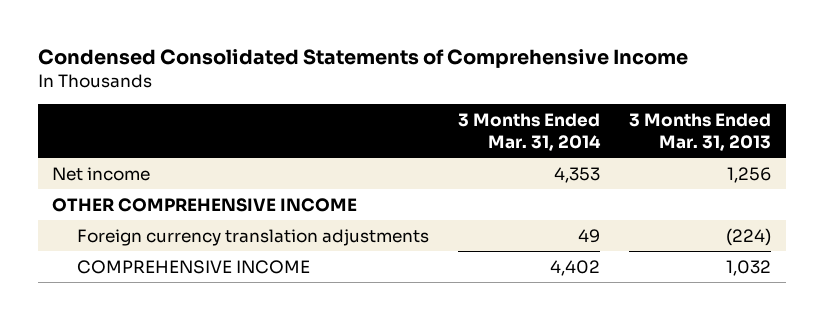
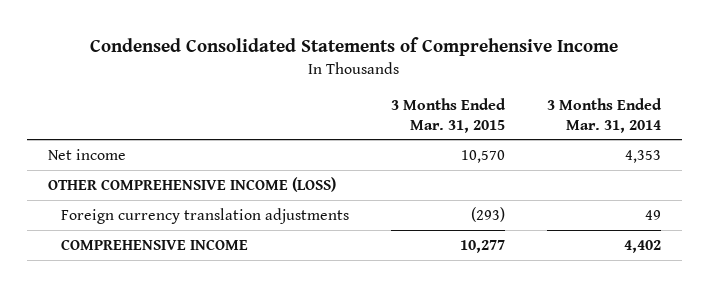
- | 3 Months Ended Mar. 31, 2014 | 3 Months Ended Mar. 31, 2013
+ | 3 Months Ended Mar. 31, 2015 | 3 Months Ended Mar. 31, 2014
- OTHER COMPREHENSIVE INCOME
+ OTHER COMPREHENSIVE INCOME (LOSS)

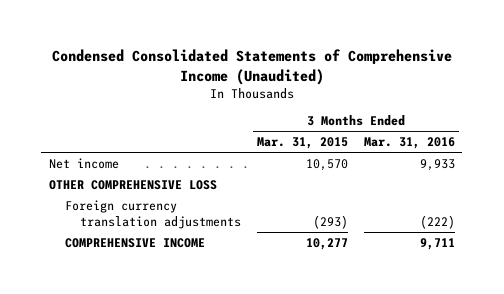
- Condensed Consolidated Statements of Comprehensive Income
+ Condensed Consolidated Statements of Comprehensive Income (Unaudited)
- | 3 Months Ended Mar. 31, 2015 | 3 Months Ended Mar. 31, 2014
+ | 3 Months Ended Mar. 31, 2015 | 3 Months Ended Mar. 31, 2016
- OTHER COMPREHENSIVE INCOME (LOSS)
+ OTHER COMPREHENSIVE LOSS

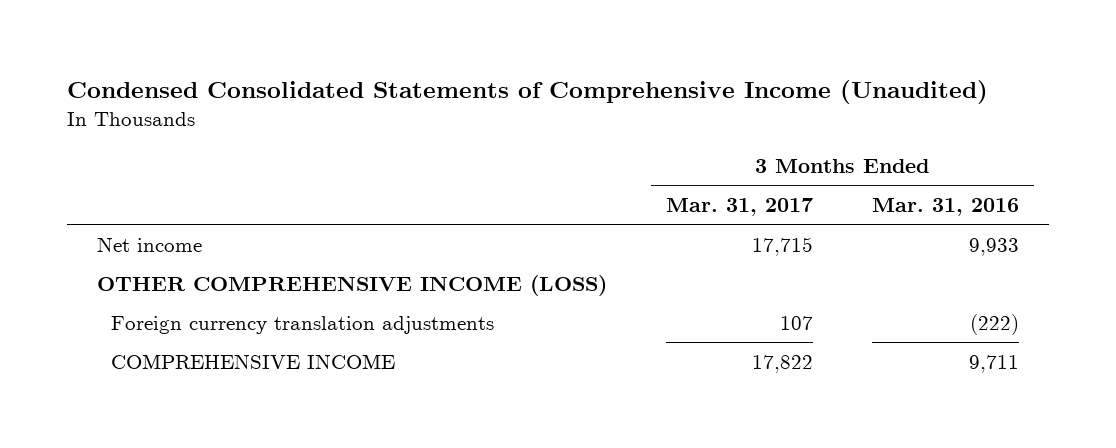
- | 3 Months Ended Mar. 31, 2015 | 3 Months Ended Mar. 31, 2016
+ | 3 Months Ended Mar. 31, 2017 | 3 Months Ended Mar. 31, 2016
- OTHER COMPREHENSIVE LOSS
+ OTHER COMPREHENSIVE INCOME (LOSS)

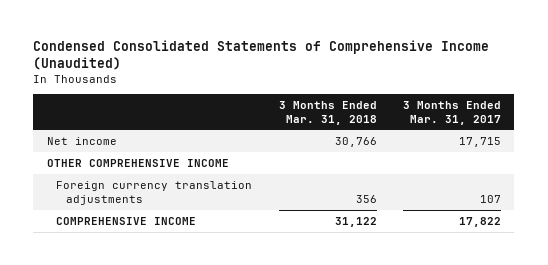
- | 3 Months Ended Mar. 31, 2017 | 3 Months Ended Mar. 31, 2016
+ | 3 Months Ended Mar. 31, 2018 | 3 Months Ended Mar. 31, 2017
- OTHER COMPREHENSIVE INCOME (LOSS)
+ OTHER COMPREHENSIVE INCOME

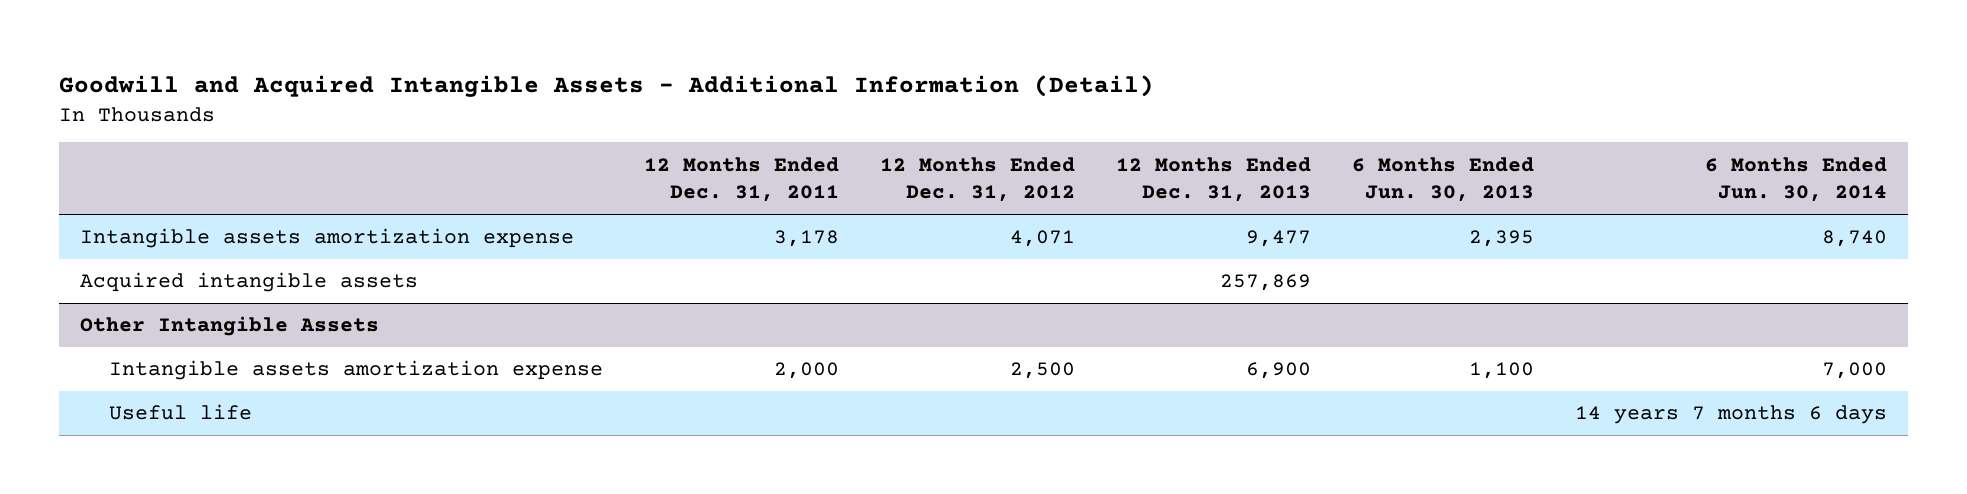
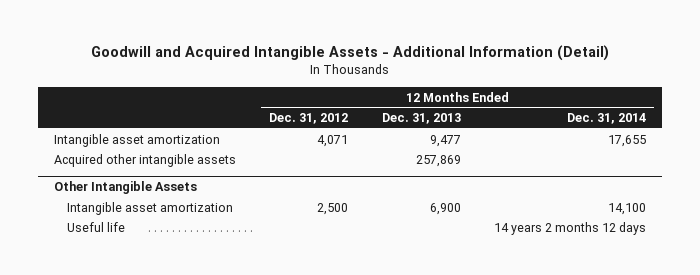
- | 12 Months Ended Dec. 31, 2011 | 12 Months Ended Dec. 31, 2012 | 12 Months Ended Dec. 31, 2013 | 6 Months Ended Jun. 30, 2013 | 6 Months Ended Jun. 30, 2014
+ | 12 Months Ended Dec. 31, 2012 | 12 Months Ended Dec. 31, 2013 | 12 Months Ended Dec. 31, 2014
- Intangible assets amortization expense | 3,178 | 4,071 | 9,477 | 2,395 | 8,740
- Acquired intangible assets | | | 257,869 | |
+ Intangible asset amortization | 4,071 | 9,477 | 17,655
+ Acquired other intangible assets | | 257,869 |
@ Other Intangible Assets
- Intangible assets amortization expense | 2,000 | 2,500 | 6,900 | 1,100 | 7,000
+ Intangible asset amortization | 2,500 | 6,900 | 14,100

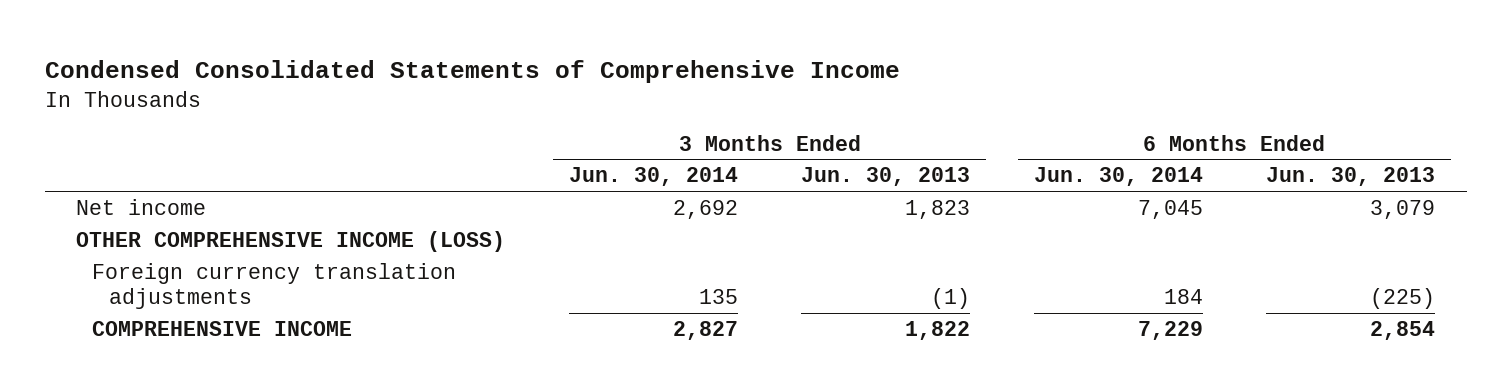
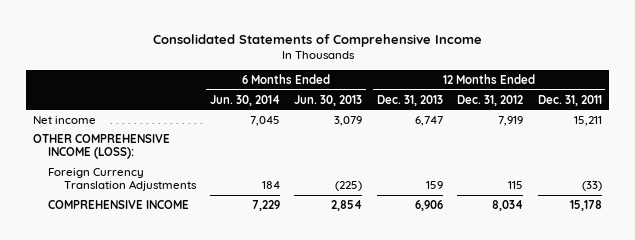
- Condensed Consolidated Statements of Comprehensive Income
+ Consolidated Statements of Comprehensive Income
- | 3 Months Ended Jun. 30, 2014 | 3 Months Ended Jun. 30, 2013 | 6 Months Ended Jun. 30, 2014 | 6 Months Ended Jun. 30, 2013
+ | 6 Months Ended Jun. 30, 2014 | 6 Months Ended Jun. 30, 2013 | 12 Months Ended Dec. 31, 2013 | 12 Months Ended Dec. 31, 2012 | 12 Months Ended Dec. 31, 2011
- OTHER COMPREHENSIVE INCOME (LOSS)
- Foreign currency translation adjustments | 135 | (1) | 184 | (225)
+ OTHER COMPREHENSIVE INCOME (LOSS):
+ Foreign Currency Translation Adjustments | 184 | (225) | 159 | 115 | (33)

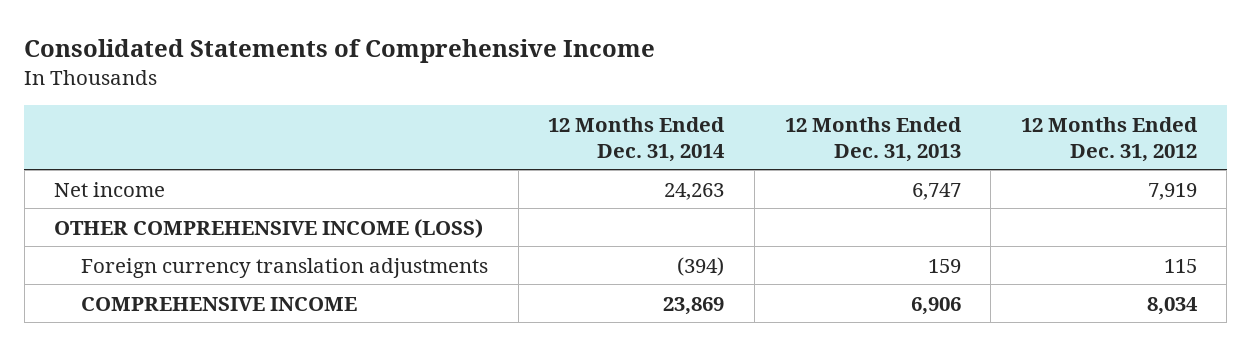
- | 6 Months Ended Jun. 30, 2014 | 6 Months Ended Jun. 30, 2013 | 12 Months Ended Dec. 31, 2013 | 12 Months Ended Dec. 31, 2012 | 12 Months Ended Dec. 31, 2011
+ | 12 Months Ended Dec. 31, 2014 | 12 Months Ended Dec. 31, 2013 | 12 Months Ended Dec. 31, 2012
- OTHER COMPREHENSIVE INCOME (LOSS):
- Foreign Currency Translation Adjustments | 184 | (225) | 159 | 115 | (33)
+ OTHER COMPREHENSIVE INCOME (LOSS)
+ Foreign currency translation adjustments | (394) | 159 | 115

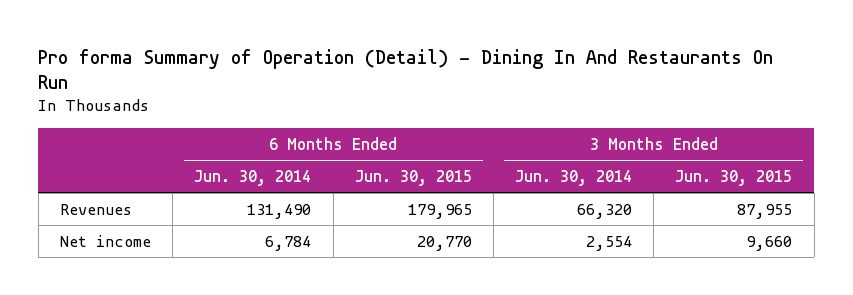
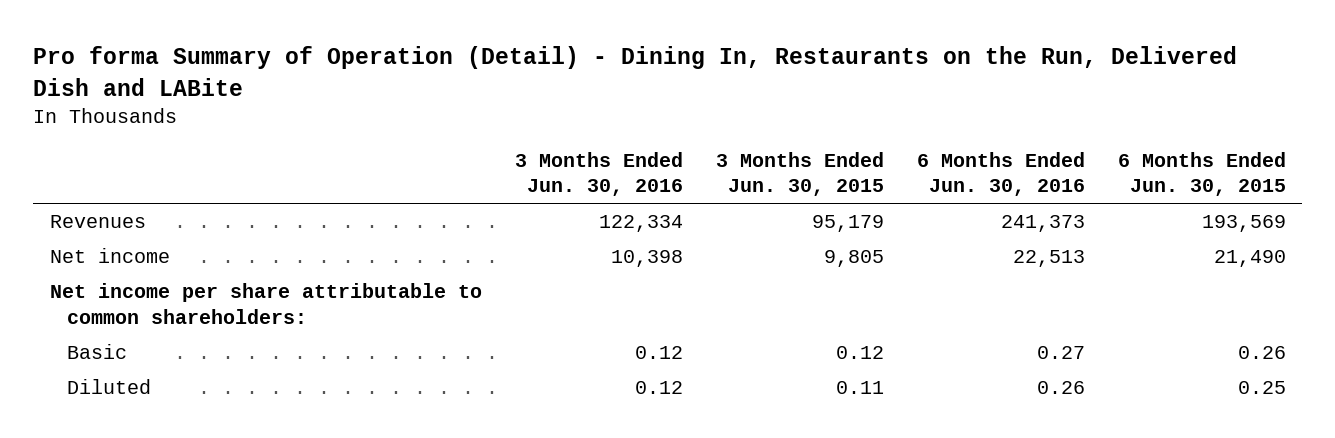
- Pro forma Summary of Operation (Detail) - Dining In And Restaurants On Run
+ Pro forma Summary of Operation (Detail) - Dining In, Restaurants on the Run, Delivered Dish and LABite
- | 6 Months Ended Jun. 30, 2014 | 6 Months Ended Jun. 30, 2015 | 3 Months Ended Jun. 30, 2014 | 3 Months Ended Jun. 30, 2015
+ | 3 Months Ended Jun. 30, 2016 | 3 Months Ended Jun. 30, 2015 | 6 Months Ended Jun. 30, 2016 | 6 Months Ended Jun. 30, 2015
- Revenues | 131,490 | 179,965 | 66,320 | 87,955
- Net income | 6,784 | 20,770 | 2,554 | 9,660
+ Revenues | 122,334 | 95,179 | 241,373 | 193,569
+ Net income | 10,398 | 9,805 | 22,513 | 21,490
+ Net income per share attributable to common shareholders:
+ Basic | 0.12 | 0.12 | 0.27 | 0.26
+ Diluted | 0.12 | 0.11 | 0.26 | 0.25

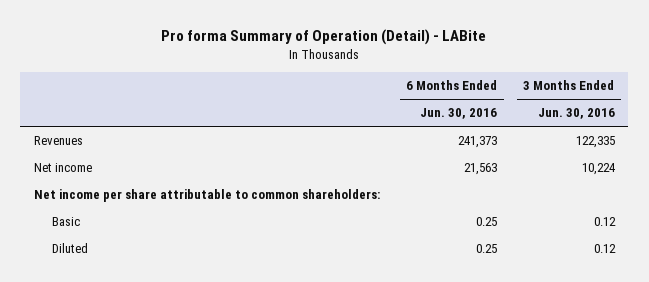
- Pro forma Summary of Operation (Detail) - Dining In, Restaurants on the Run, Delivered Dish and LABite
+ Pro forma Summary of Operation (Detail) - LABite
- | 3 Months Ended Jun. 30, 2016 | 3 Months Ended Jun. 30, 2015 | 6 Months Ended Jun. 30, 2016 | 6 Months Ended Jun. 30, 2015
+ | 6 Months Ended Jun. 30, 2016 | 3 Months Ended Jun. 30, 2016
- Revenues | 122,334 | 95,179 | 241,373 | 193,569
- Net income | 10,398 | 9,805 | 22,513 | 21,490
+ Revenues | 241,373 | 122,335
+ Net income | 21,563 | 10,224
- Basic | 0.12 | 0.12 | 0.27 | 0.26
- Diluted | 0.12 | 0.11 | 0.26 | 0.25
+ Basic | 0.25 | 0.12
+ Diluted | 0.25 | 0.12

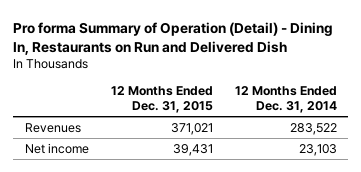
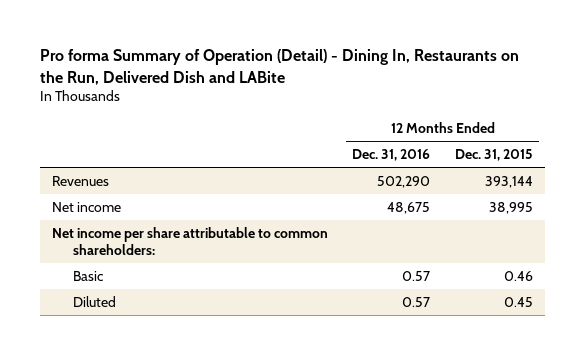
- Pro forma Summary of Operation (Detail) - Dining In, Restaurants on Run and Delivered Dish
+ Pro forma Summary of Operation (Detail) - Dining In, Restaurants on the Run, Delivered Dish and LABite
- | 12 Months Ended Dec. 31, 2015 | 12 Months Ended Dec. 31, 2014
+ | 12 Months Ended Dec. 31, 2016 | 12 Months Ended Dec. 31, 2015
- Revenues | 371,021 | 283,522
- Net income | 39,431 | 23,103
+ Revenues | 502,290 | 393,144
+ Net income | 48,675 | 38,995
+ Net income per share attributable to common shareholders:
+ Basic | 0.57 | 0.46
+ Diluted | 0.57 | 0.45

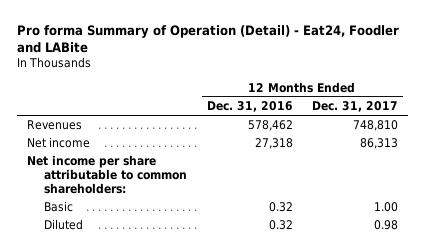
- Pro forma Summary of Operation (Detail) - Dining In, Restaurants on the Run, Delivered Dish and LABite
+ Pro forma Summary of Operation (Detail) - Eat24, Foodler and LABite
- | 12 Months Ended Dec. 31, 2016 | 12 Months Ended Dec. 31, 2015
+ | 12 Months Ended Dec. 31, 2016 | 12 Months Ended Dec. 31, 2017
- Revenues | 502,290 | 393,144
- Net income | 48,675 | 38,995
+ Revenues | 578,462 | 748,810
+ Net income | 27,318 | 86,313
- Basic | 0.57 | 0.46
- Diluted | 0.57 | 0.45
+ Basic | 0.32 | 1.00
+ Diluted | 0.32 | 0.98

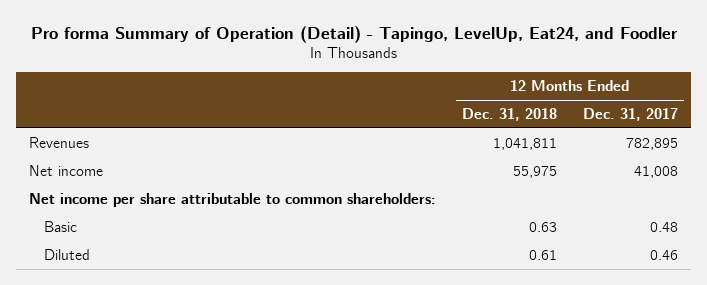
- Pro forma Summary of Operation (Detail) - Eat24, Foodler and LABite
+ Pro forma Summary of Operation (Detail) - Tapingo, LevelUp, Eat24, and Foodler
- | 12 Months Ended Dec. 31, 2016 | 12 Months Ended Dec. 31, 2017
+ | 12 Months Ended Dec. 31, 2018 | 12 Months Ended Dec. 31, 2017
- Revenues | 578,462 | 748,810
- Net income | 27,318 | 86,313
+ Revenues | 1,041,811 | 782,895
+ Net income | 55,975 | 41,008
- Basic | 0.32 | 1.00
- Diluted | 0.32 | 0.98
+ Basic | 0.63 | 0.48
+ Diluted | 0.61 | 0.46

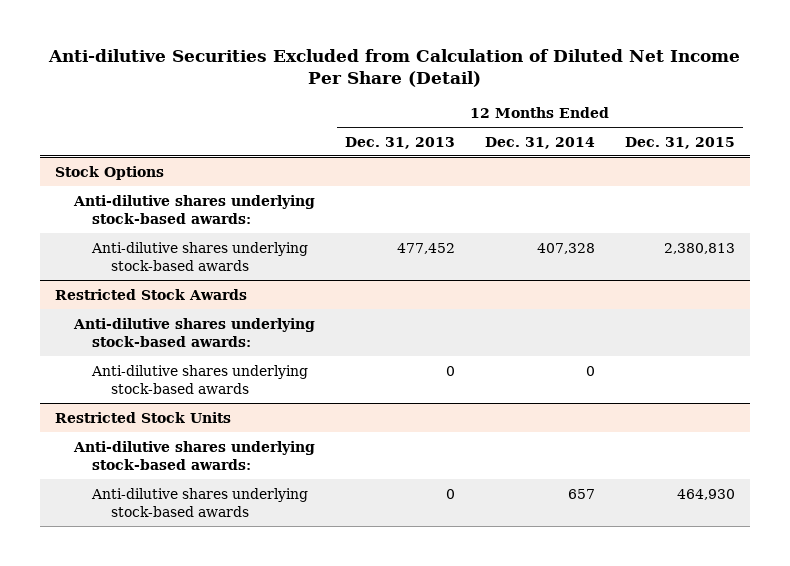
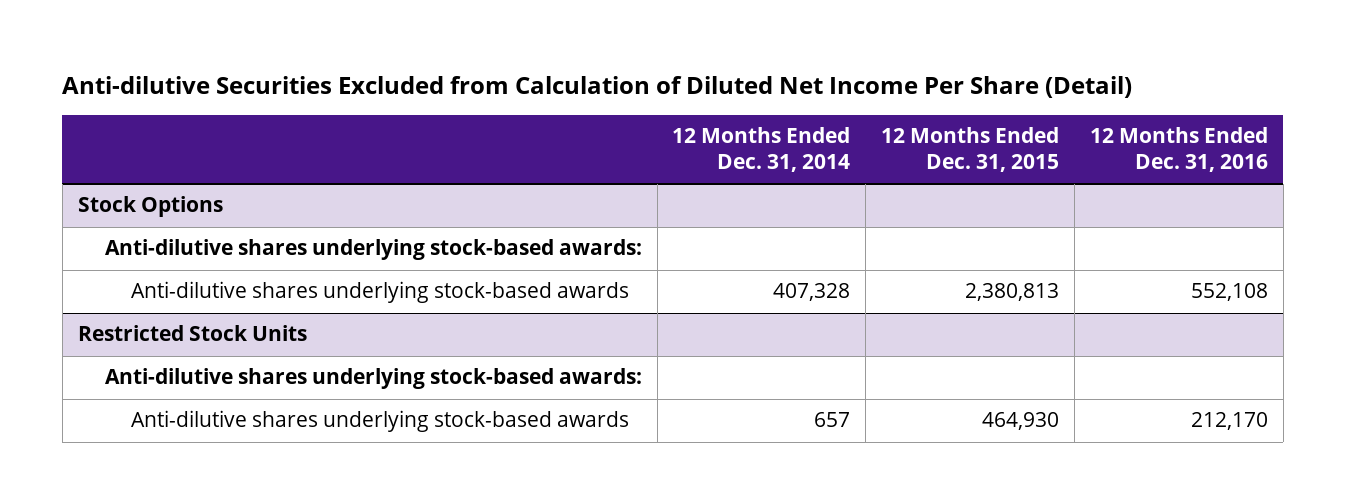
- | 12 Months Ended Dec. 31, 2013 | 12 Months Ended Dec. 31, 2014 | 12 Months Ended Dec. 31, 2015
+ | 12 Months Ended Dec. 31, 2014 | 12 Months Ended Dec. 31, 2015 | 12 Months Ended Dec. 31, 2016
- Restricted Stock Awards
- Anti-dilutive shares underlying stock-based awards:
- Anti-dilutive shares underlying stock-based awards | 0 | 0 |

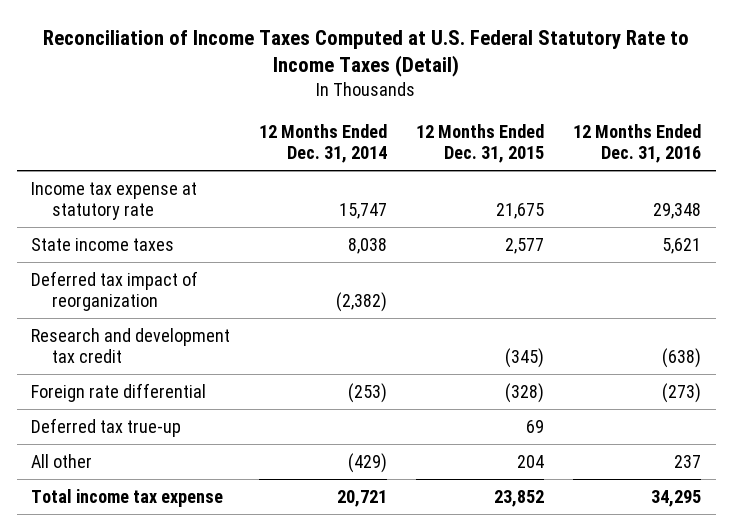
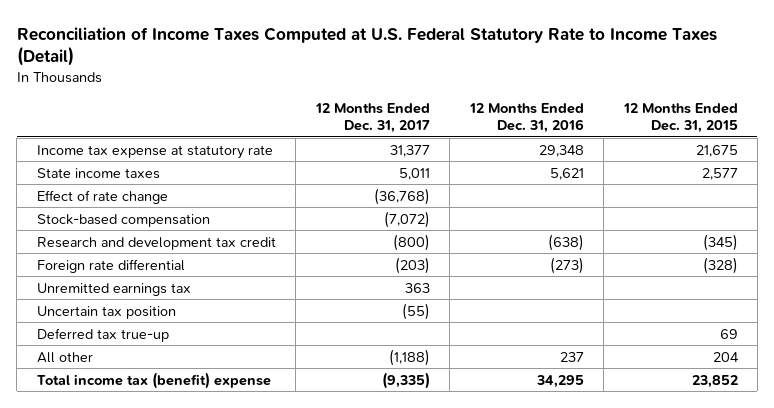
- | 12 Months Ended Dec. 31, 2014 | 12 Months Ended Dec. 31, 2015 | 12 Months Ended Dec. 31, 2016
+ | 12 Months Ended Dec. 31, 2017 | 12 Months Ended Dec. 31, 2016 | 12 Months Ended Dec. 31, 2015
- Deferred tax impact of reorganization | (2,382) | |
+ Effect of rate change | (36,768) | |
+ Stock-based compensation | (7,072) | |
+ Unremitted earnings tax | 363 | |
+ Uncertain tax position | (55) | |
- Total income tax expense | 20,721 | 23,852 | 34,295
+ Total income tax (benefit) expense | (9,335) | 34,295 | 23,852

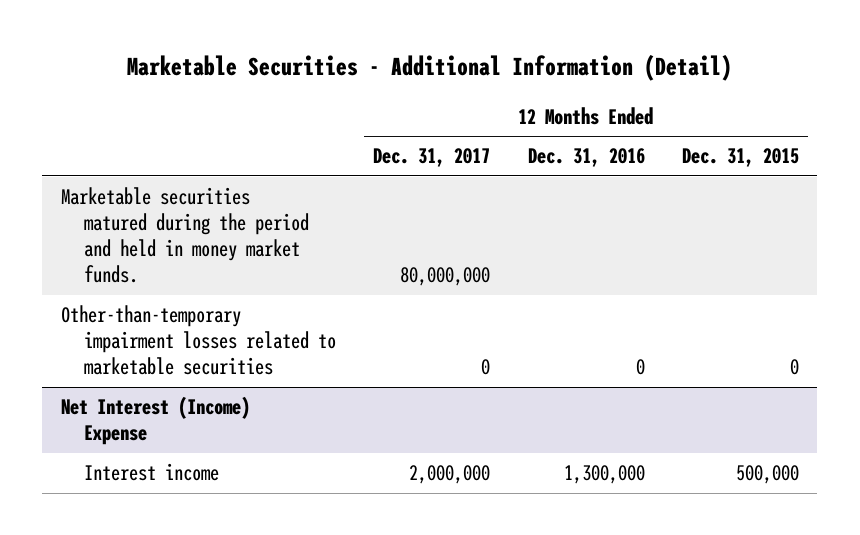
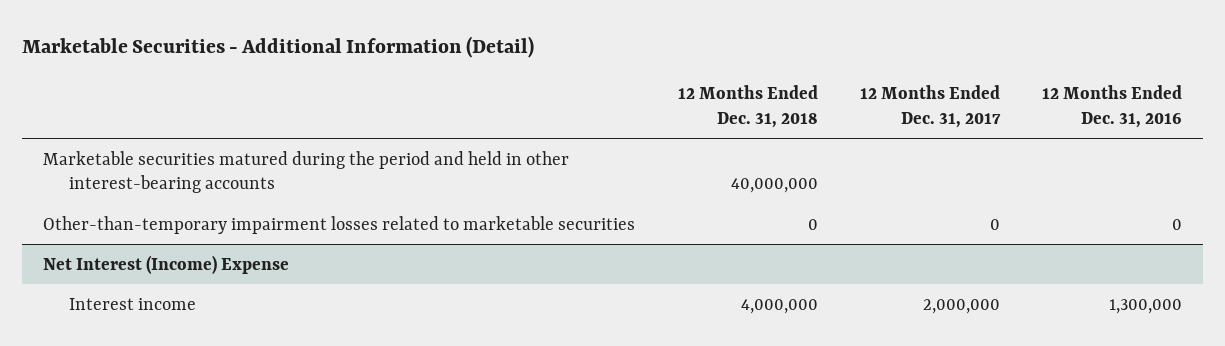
- | 12 Months Ended Dec. 31, 2017 | 12 Months Ended Dec. 31, 2016 | 12 Months Ended Dec. 31, 2015
+ | 12 Months Ended Dec. 31, 2018 | 12 Months Ended Dec. 31, 2017 | 12 Months Ended Dec. 31, 2016
- Marketable securities matured during the period and held in money market funds. | 80,000,000 | |
+ Marketable securities matured during the period and held in other interest-bearing accounts | 40,000,000 | |

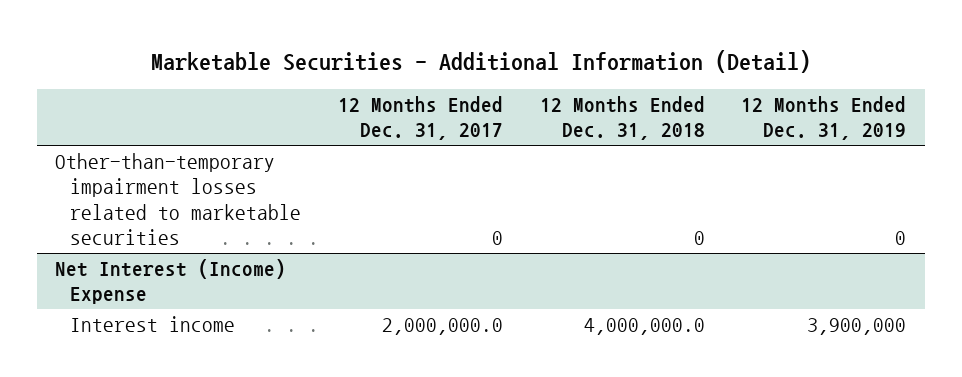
- | 12 Months Ended Dec. 31, 2018 | 12 Months Ended Dec. 31, 2017 | 12 Months Ended Dec. 31, 2016
+ | 12 Months Ended Dec. 31, 2017 | 12 Months Ended Dec. 31, 2018 | 12 Months Ended Dec. 31, 2019
- Marketable securities matured during the period and held in other interest-bearing accounts | 40,000,000 | |
@ Net Interest (Income) Expense
- Interest income | 4,000,000 | 2,000,000 | 1,300,000
+ Interest income | 2,000,000.0 | 4,000,000.0 | 3,900,000

